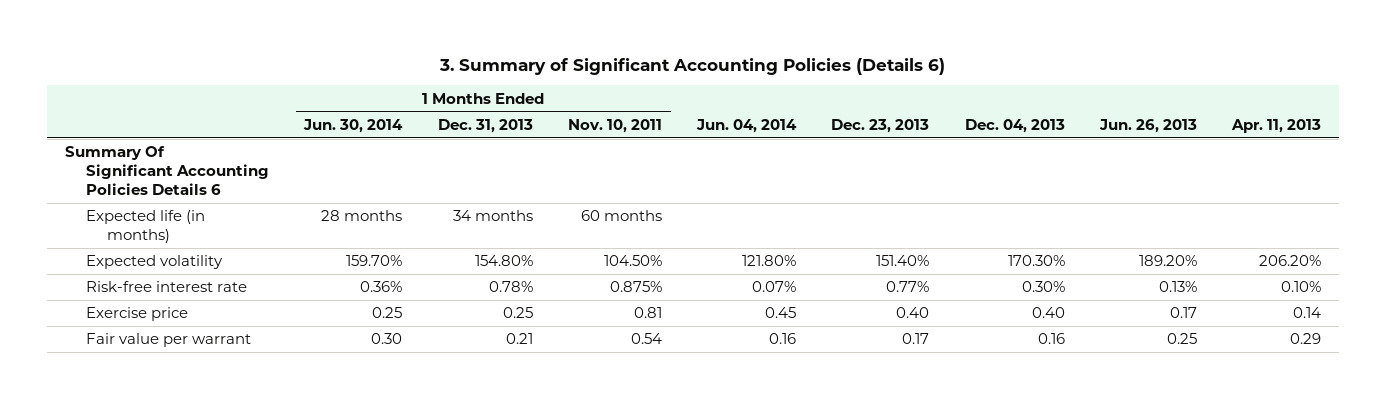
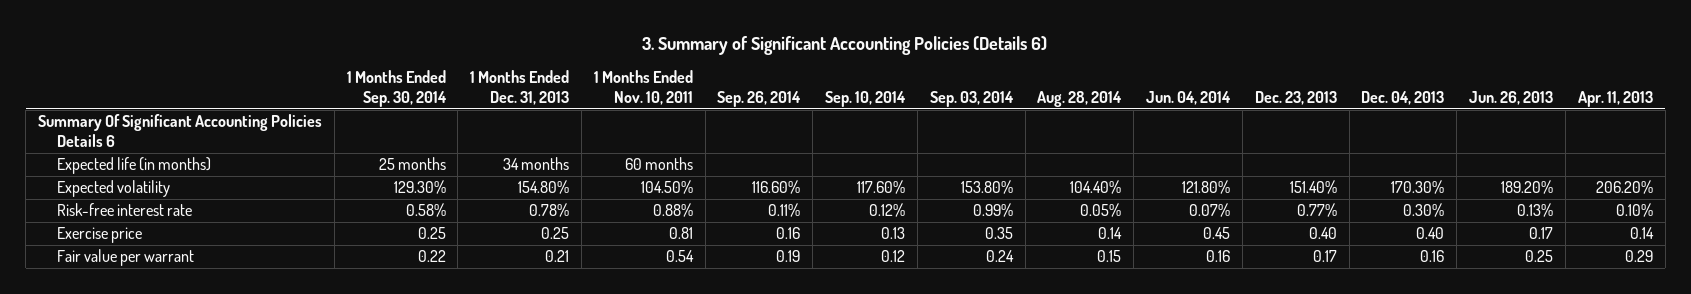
- | 1 Months Ended Jun. 30, 2014 | 1 Months Ended Dec. 31, 2013 | 1 Months Ended Nov. 10, 2011 | Jun. 04, 2014 | Dec. 23, 2013 | Dec. 04, 2013 | Jun. 26, 2013 | Apr. 11, 2013
+ | 1 Months Ended Sep. 30, 2014 | 1 Months Ended Dec. 31, 2013 | 1 Months Ended Nov. 10, 2011 | Sep. 26, 2014 | Sep. 10, 2014 | Sep. 03, 2014 | Aug. 28, 2014 | Jun. 04, 2014 | Dec. 23, 2013 | Dec. 04, 2013 | Jun. 26, 2013 | Apr. 11, 2013
- Risk-free interest rate | 0.36% | 0.78% | 0.875% | 0.07% | 0.77% | 0.30% | 0.13% | 0.10%
+ Risk-free interest rate | 0.58% | 0.78% | 0.88% | 0.11% | 0.12% | 0.99% | 0.05% | 0.07% | 0.77% | 0.30% | 0.13% | 0.10%

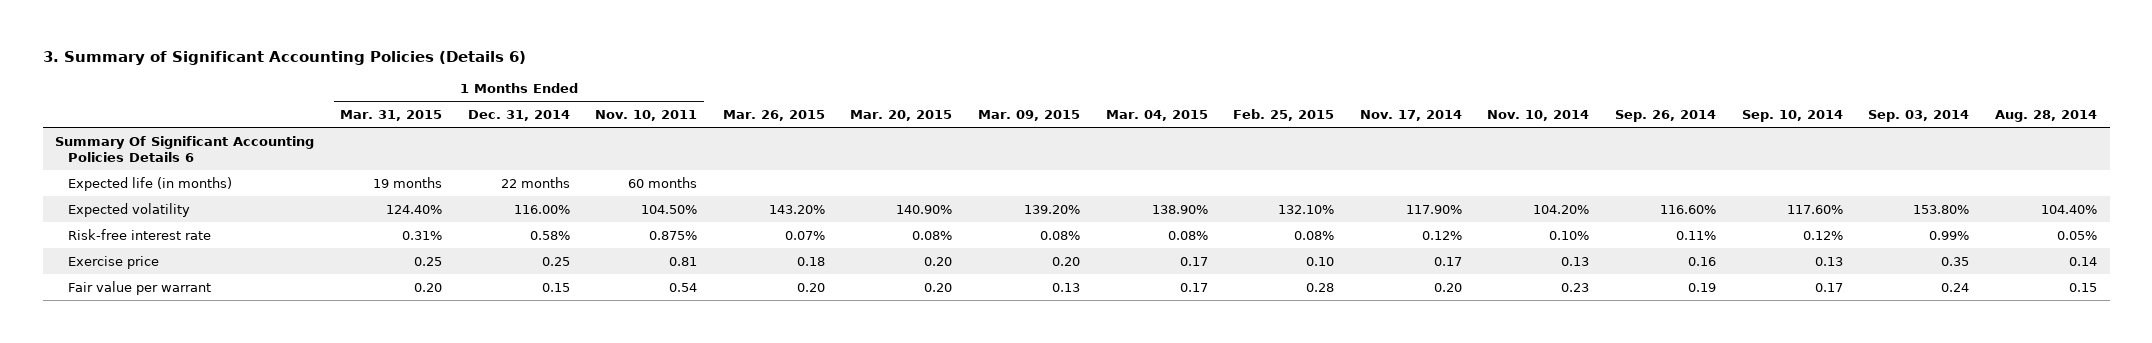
- | 1 Months Ended Sep. 30, 2014 | 1 Months Ended Dec. 31, 2013 | 1 Months Ended Nov. 10, 2011 | Sep. 26, 2014 | Sep. 10, 2014 | Sep. 03, 2014 | Aug. 28, 2014 | Jun. 04, 2014 | Dec. 23, 2013 | Dec. 04, 2013 | Jun. 26, 2013 | Apr. 11, 2013
+ | 1 Months Ended Mar. 31, 2015 | 1 Months Ended Dec. 31, 2014 | 1 Months Ended Nov. 10, 2011 | Mar. 26, 2015 | Mar. 20, 2015 | Mar. 09, 2015 | Mar. 04, 2015 | Feb. 25, 2015 | Nov. 17, 2014 | Nov. 10, 2014 | Sep. 26, 2014 | Sep. 10, 2014 | Sep. 03, 2014 | Aug. 28, 2014
- Risk-free interest rate | 0.58% | 0.78% | 0.88% | 0.11% | 0.12% | 0.99% | 0.05% | 0.07% | 0.77% | 0.30% | 0.13% | 0.10%
+ Risk-free interest rate | 0.31% | 0.58% | 0.875% | 0.07% | 0.08% | 0.08% | 0.08% | 0.08% | 0.12% | 0.10% | 0.11% | 0.12% | 0.99% | 0.05%
- Fair value per warrant | 0.22 | 0.21 | 0.54 | 0.19 | 0.12 | 0.24 | 0.15 | 0.16 | 0.17 | 0.16 | 0.25 | 0.29
+ Fair value per warrant | 0.20 | 0.15 | 0.54 | 0.20 | 0.20 | 0.13 | 0.17 | 0.28 | 0.20 | 0.23 | 0.19 | 0.17 | 0.24 | 0.15

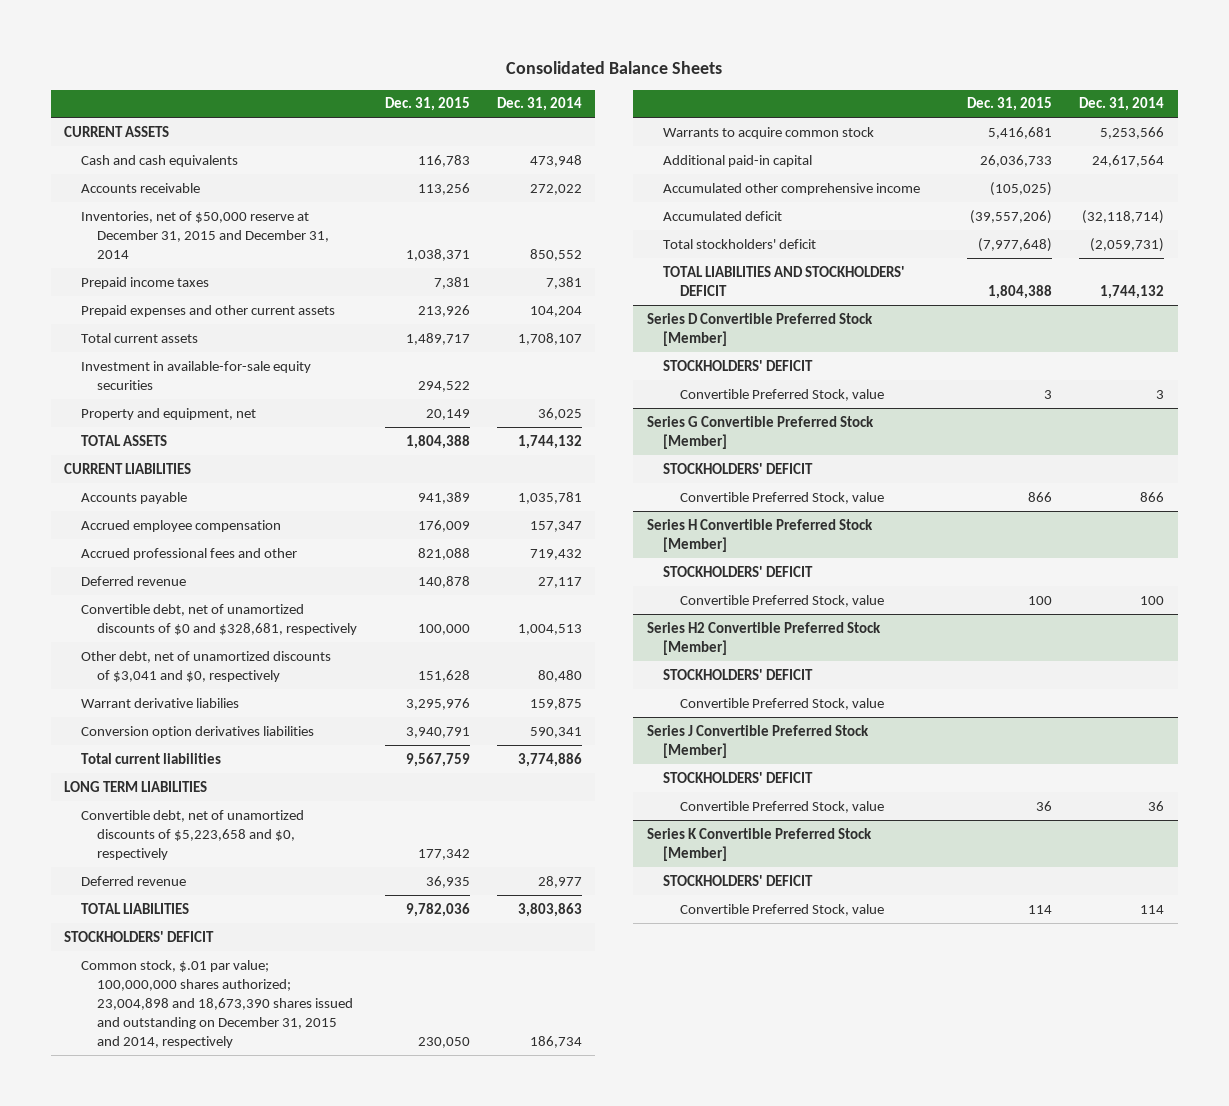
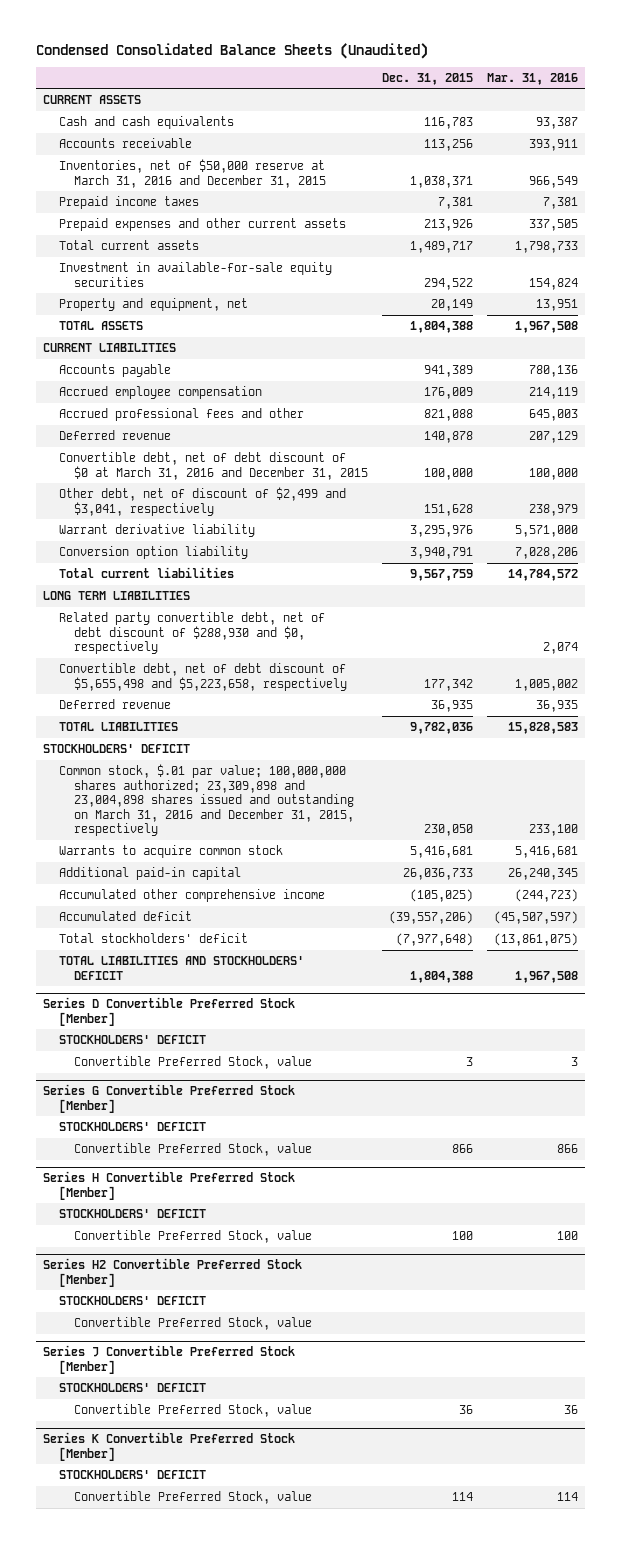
- Consolidated Balance Sheets
+ Condensed Consolidated Balance Sheets (Unaudited)
- | Dec. 31, 2015 | Dec. 31, 2014
+ | Dec. 31, 2015 | Mar. 31, 2016
- Inventories, net of $50,000 reserve at December 31, 2015 and December 31, 2014 | 1,038,371 | 850,552
+ Inventories, net of $50,000 reserve at March 31, 2016 and December 31, 2015 | 1,038,371 | 966,549
- Convertible debt, net of unamortized discounts of $0 and $328,681, respectively | 100,000 | 1,004,513
- Other debt, net of unamortized discounts of $3,041 and $0, respectively | 151,628 | 80,480
- Warrant derivative liabilies | 3,295,976 | 159,875
- Conversion option derivatives liabilities | 3,940,791 | 590,341
+ Convertible debt, net of debt discount of $0 at March 31, 2016 and December 31, 2015 | 100,000 | 100,000
+ Other debt, net of discount of $2,499 and $3,041, respectively | 151,628 | 238,979
+ Warrant derivative liability | 3,295,976 | 5,571,000
+ Conversion option liability | 3,940,791 | 7,028,206
- Convertible debt, net of unamortized discounts of $5,223,658 and $0, respectively | 177,342 |
+ Related party convertible debt, net of debt discount of $288,930 and $0, respectively | | 2,074
+ Convertible debt, net of debt discount of $5,655,498 and $5,223,658, respectively | 177,342 | 1,005,002
- Common stock, $.01 par value; 100,000,000 shares authorized; 23,004,898 and 18,673,390 shares issued and outstanding on December 31, 2015 and 2014, respectively | 230,050 | 186,734
+ Common stock, $.01 par value; 100,000,000 shares authorized; 23,309,898 and 23,004,898 shares issued and outstanding on March 31, 2016 and December 31, 2015, respectively | 230,050 | 233,100

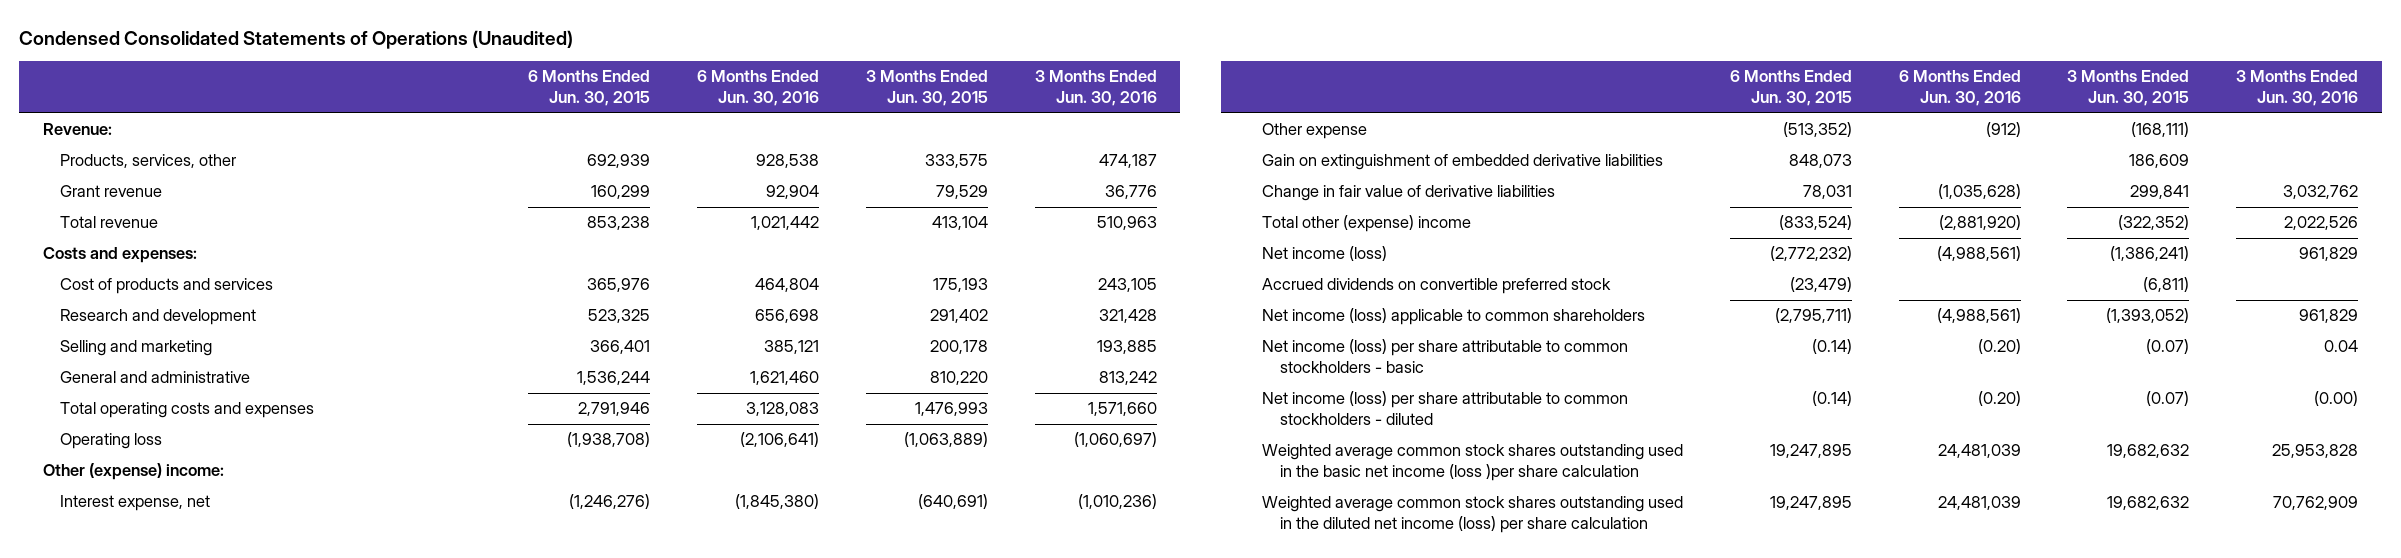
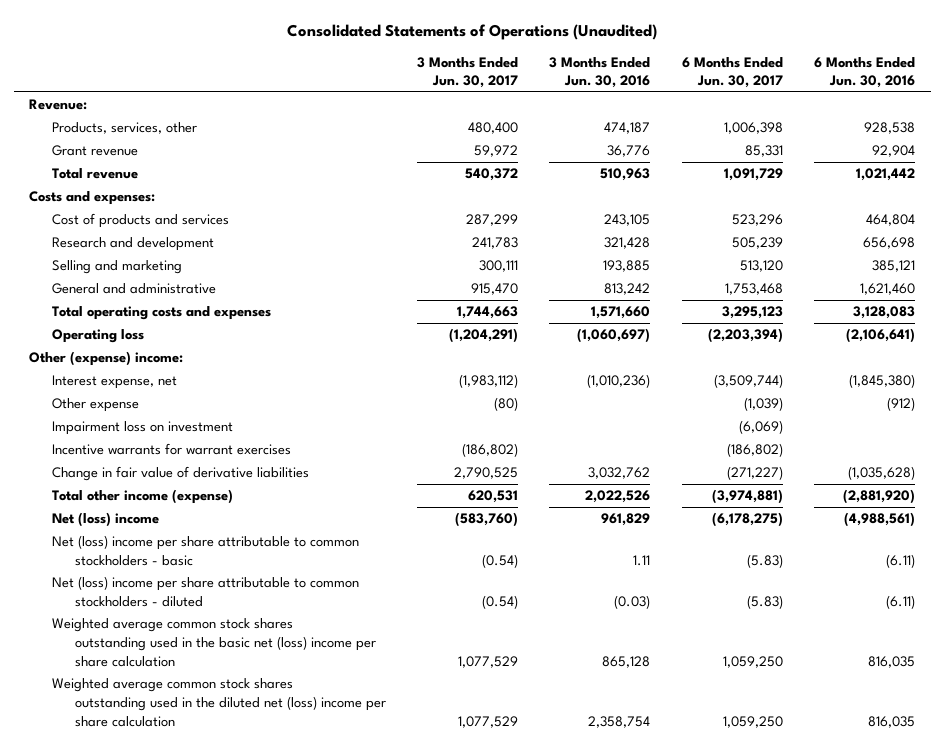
- Condensed Consolidated Statements of Operations (Unaudited)
+ Consolidated Statements of Operations (Unaudited)
- | 6 Months Ended Jun. 30, 2015 | 6 Months Ended Jun. 30, 2016 | 3 Months Ended Jun. 30, 2015 | 3 Months Ended Jun. 30, 2016
+ | 3 Months Ended Jun. 30, 2017 | 3 Months Ended Jun. 30, 2016 | 6 Months Ended Jun. 30, 2017 | 6 Months Ended Jun. 30, 2016
- Gain on extinguishment of embedded derivative liabilities | 848,073 | | 186,609 |
+ Impairment loss on investment | | | (6,069) |
+ Incentive warrants for warrant exercises | (186,802) | | (186,802) |
- Total other (expense) income | (833,524) | (2,881,920) | (322,352) | 2,022,526
- Net income (loss) | (2,772,232) | (4,988,561) | (1,386,241) | 961,829
- Accrued dividends on convertible preferred stock | (23,479) | | (6,811) |
- Net income (loss) applicable to common shareholders | (2,795,711) | (4,988,561) | (1,393,052) | 961,829
- Net income (loss) per share attributable to common stockholders - basic | (0.14) | (0.20) | (0.07) | 0.04
- Net income (loss) per share attributable to common stockholders - diluted | (0.14) | (0.20) | (0.07) | (0.00)
- Weighted average common stock shares outstanding used in the basic net income (loss )per share calculation | 19,247,895 | 24,481,039 | 19,682,632 | 25,953,828
- Weighted average common stock shares outstanding used in the diluted net income (loss) per share calculation | 19,247,895 | 24,481,039 | 19,682,632 | 70,762,909
+ Total other income (expense) | 620,531 | 2,022,526 | (3,974,881) | (2,881,920)
+ Net (loss) income | (583,760) | 961,829 | (6,178,275) | (4,988,561)
+ Net (loss) income per share attributable to common stockholders - basic | (0.54) | 1.11 | (5.83) | (6.11)
+ Net (loss) income per share attributable to common stockholders - diluted | (0.54) | (0.03) | (5.83) | (6.11)
+ Weighted average common stock shares outstanding used in the basic net (loss) income per share calculation | 1,077,529 | 865,128 | 1,059,250 | 816,035
+ Weighted average common stock shares outstanding used in the diluted net (loss) income per share calculation | 1,077,529 | 2,358,754 | 1,059,250 | 816,035

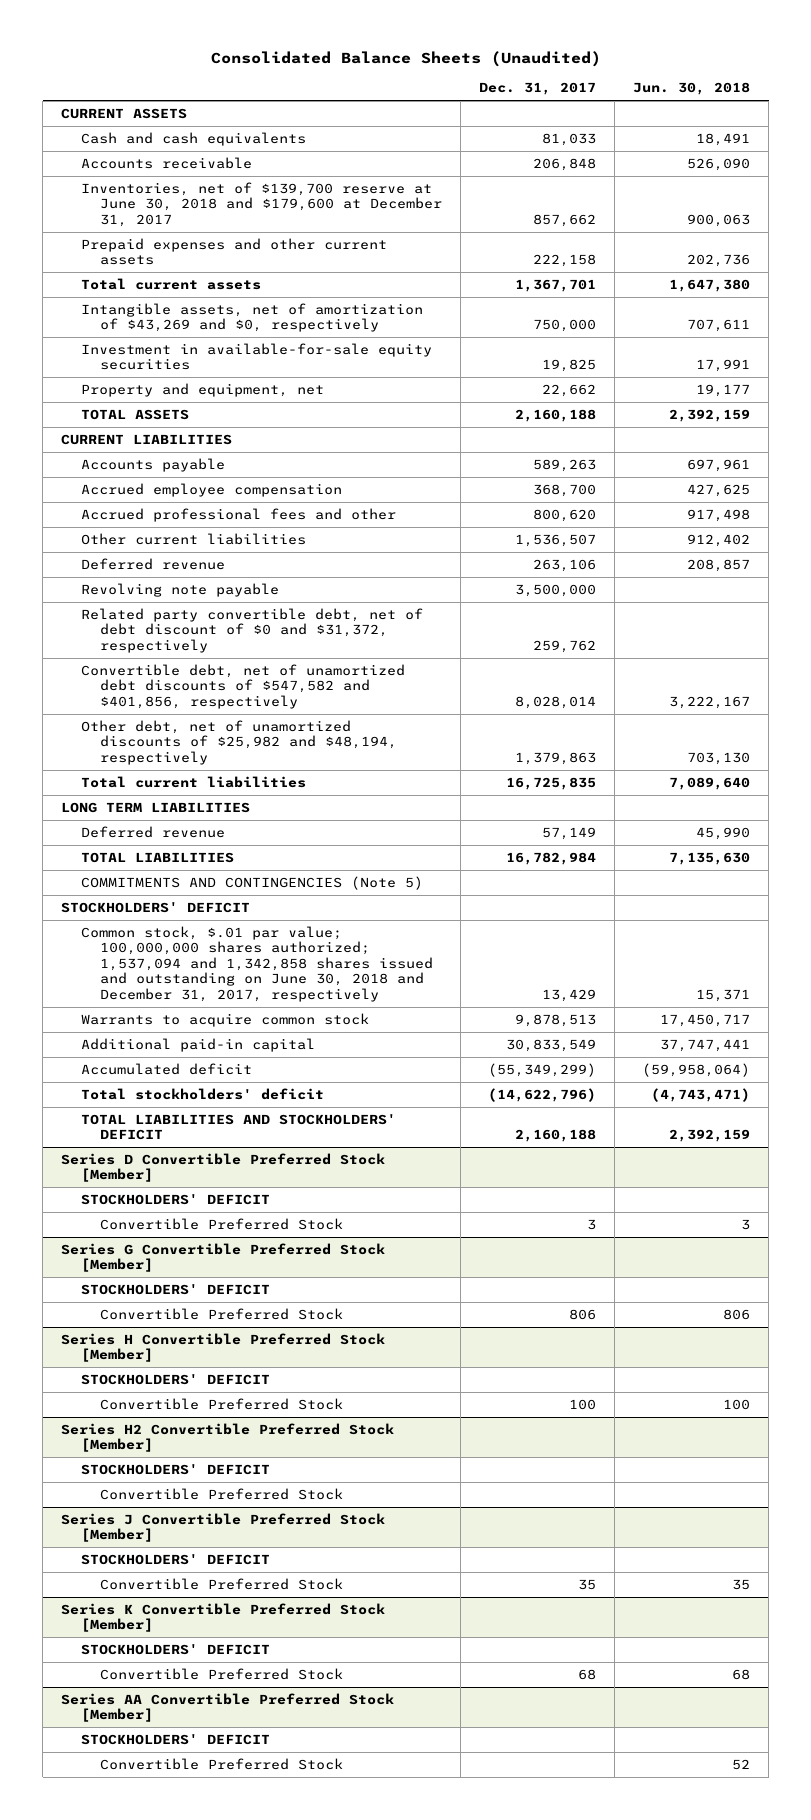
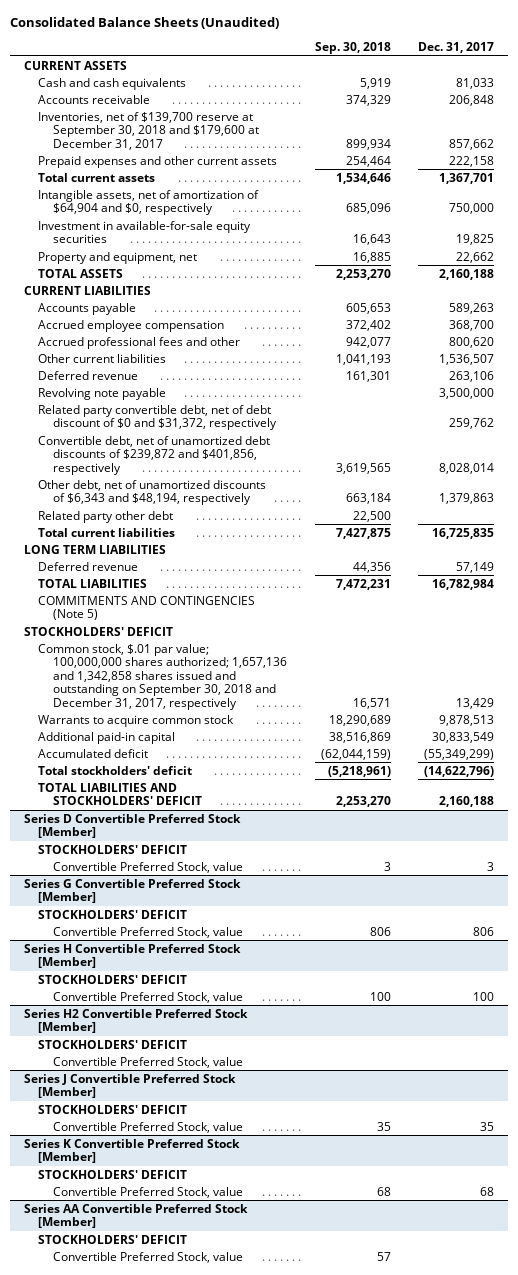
- | Dec. 31, 2017 | Jun. 30, 2018
+ | Sep. 30, 2018 | Dec. 31, 2017
- Inventories, net of $139,700 reserve at June 30, 2018 and $179,600 at December 31, 2017 | 857,662 | 900,063
+ Inventories, net of $139,700 reserve at September 30, 2018 and $179,600 at December 31, 2017 | 899,934 | 857,662
- Intangible assets, net of amortization of $43,269 and $0, respectively | 750,000 | 707,611
+ Intangible assets, net of amortization of $64,904 and $0, respectively | 685,096 | 750,000
- Convertible debt, net of unamortized debt discounts of $547,582 and $401,856, respectively | 8,028,014 | 3,222,167
- Other debt, net of unamortized discounts of $25,982 and $48,194, respectively | 1,379,863 | 703,130
+ Convertible debt, net of unamortized debt discounts of $239,872 and $401,856, respectively | 3,619,565 | 8,028,014
+ Other debt, net of unamortized discounts of $6,343 and $48,194, respectively | 663,184 | 1,379,863
+ Related party other debt | 22,500 |
- Common stock, $.01 par value; 100,000,000 shares authorized; 1,537,094 and 1,342,858 shares issued and outstanding on June 30, 2018 and December 31, 2017, respectively | 13,429 | 15,371
+ Common stock, $.01 par value; 100,000,000 shares authorized; 1,657,136 and 1,342,858 shares issued and outstanding on September 30, 2018 and December 31, 2017, respectively | 16,571 | 13,429
@ Series D Convertible Preferred Stock [Member]
- Convertible Preferred Stock | 3 | 3
+ Convertible Preferred Stock, value | 3 | 3
@ Series G Convertible Preferred Stock [Member]
- Convertible Preferred Stock | 806 | 806
+ Convertible Preferred Stock, value | 806 | 806
@ Series H Convertible Preferred Stock [Member]
- Convertible Preferred Stock | 100 | 100
+ Convertible Preferred Stock, value | 100 | 100
@ Series H2 Convertible Preferred Stock [Member]
- Convertible Preferred Stock
+ Convertible Preferred Stock, value
@ Series J Convertible Preferred Stock [Member]
- Convertible Preferred Stock | 35 | 35
+ Convertible Preferred Stock, value | 35 | 35
@ Series K Convertible Preferred Stock [Member]
- Convertible Preferred Stock | 68 | 68
+ Convertible Preferred Stock, value | 68 | 68
@ Series AA Convertible Preferred Stock [Member]
- Convertible Preferred Stock | | 52
+ Convertible Preferred Stock, value | 57 |

